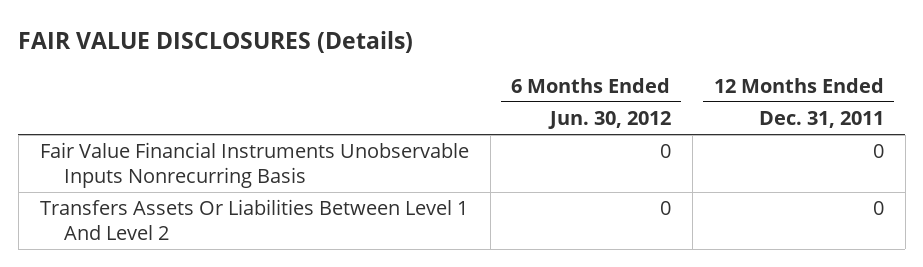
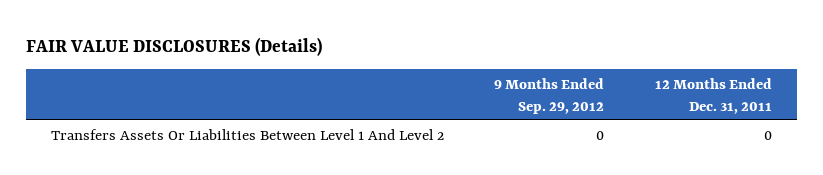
- | 6 Months Ended Jun. 30, 2012 | 12 Months Ended Dec. 31, 2011
+ | 9 Months Ended Sep. 29, 2012 | 12 Months Ended Dec. 31, 2011
- Fair Value Financial Instruments Unobservable Inputs Nonrecurring Basis | 0 | 0

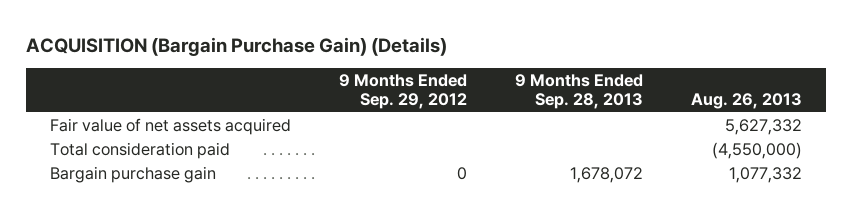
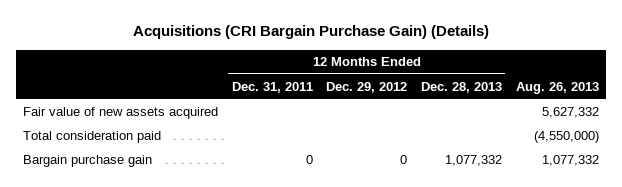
- ACQUISITION (Bargain Purchase Gain) (Details)
+ Acquisitions (CRI Bargain Purchase Gain) (Details)
- | 9 Months Ended Sep. 29, 2012 | 9 Months Ended Sep. 28, 2013 | Aug. 26, 2013
+ | 12 Months Ended Dec. 31, 2011 | 12 Months Ended Dec. 29, 2012 | 12 Months Ended Dec. 28, 2013 | Aug. 26, 2013
- Fair value of net assets acquired | | | 5,627,332
+ Fair value of new assets acquired | | | | 5,627,332

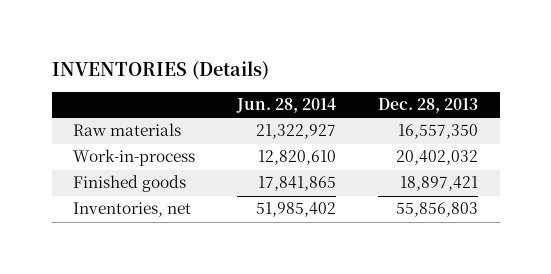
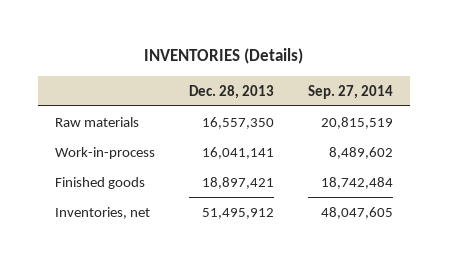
- | Jun. 28, 2014 | Dec. 28, 2013
+ | Dec. 28, 2013 | Sep. 27, 2014
- Work-in-process | 12,820,610 | 20,402,032
+ Work-in-process | 16,041,141 | 8,489,602
- Inventories, net | 51,985,402 | 55,856,803
+ Inventories, net | 51,495,912 | 48,047,605

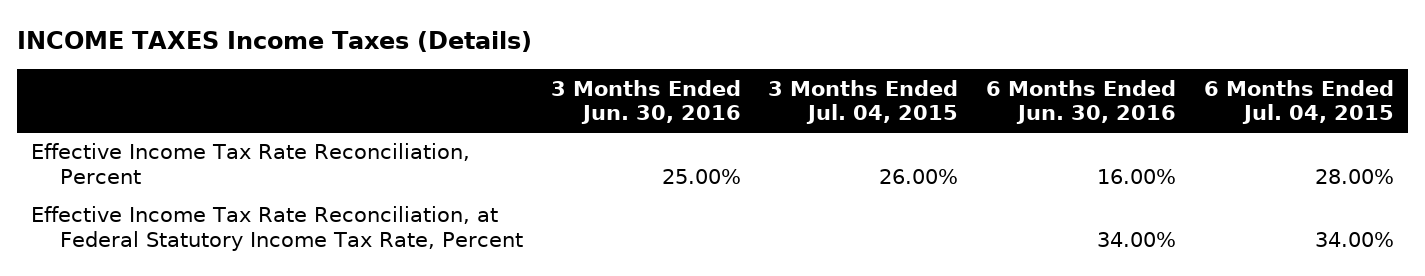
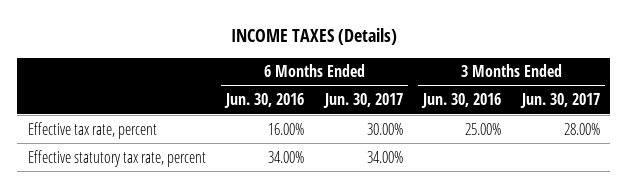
- INCOME TAXES Income Taxes (Details)
+ INCOME TAXES (Details)
- | 3 Months Ended Jun. 30, 2016 | 3 Months Ended Jul. 04, 2015 | 6 Months Ended Jun. 30, 2016 | 6 Months Ended Jul. 04, 2015
+ | 6 Months Ended Jun. 30, 2016 | 6 Months Ended Jun. 30, 2017 | 3 Months Ended Jun. 30, 2016 | 3 Months Ended Jun. 30, 2017
- Effective Income Tax Rate Reconciliation, Percent | 25.00% | 26.00% | 16.00% | 28.00%
- Effective Income Tax Rate Reconciliation, at Federal Statutory Income Tax Rate, Percent | | | 34.00% | 34.00%
+ Effective tax rate, percent | 16.00% | 30.00% | 25.00% | 28.00%
+ Effective statutory tax rate, percent | 34.00% | 34.00% | |

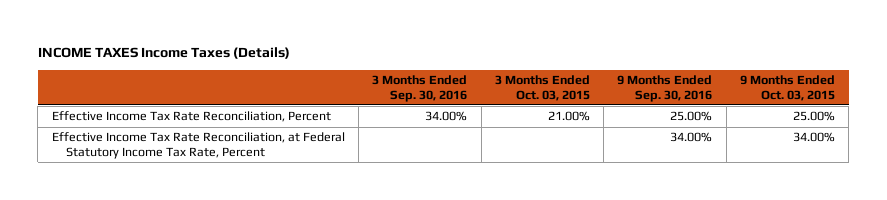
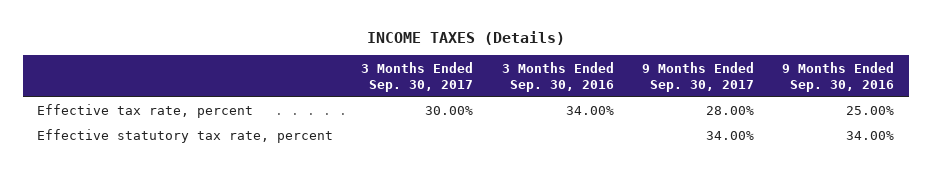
- INCOME TAXES Income Taxes (Details)
+ INCOME TAXES (Details)
- | 3 Months Ended Sep. 30, 2016 | 3 Months Ended Oct. 03, 2015 | 9 Months Ended Sep. 30, 2016 | 9 Months Ended Oct. 03, 2015
+ | 3 Months Ended Sep. 30, 2017 | 3 Months Ended Sep. 30, 2016 | 9 Months Ended Sep. 30, 2017 | 9 Months Ended Sep. 30, 2016
- Effective Income Tax Rate Reconciliation, Percent | 34.00% | 21.00% | 25.00% | 25.00%
- Effective Income Tax Rate Reconciliation, at Federal Statutory Income Tax Rate, Percent | | | 34.00% | 34.00%
+ Effective tax rate, percent | 30.00% | 34.00% | 28.00% | 25.00%
+ Effective statutory tax rate, percent | | | 34.00% | 34.00%

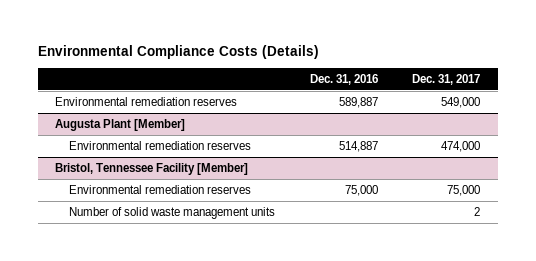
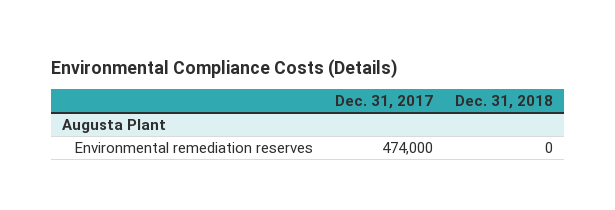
- | Dec. 31, 2016 | Dec. 31, 2017
+ | Dec. 31, 2017 | Dec. 31, 2018
- Environmental remediation reserves | 589,887 | 549,000
- Augusta Plant [Member]
+ Augusta Plant
- Bristol, Tennessee Facility [Member]
- Environmental remediation reserves | 75,000 | 75,000
- Number of solid waste management units | | 2

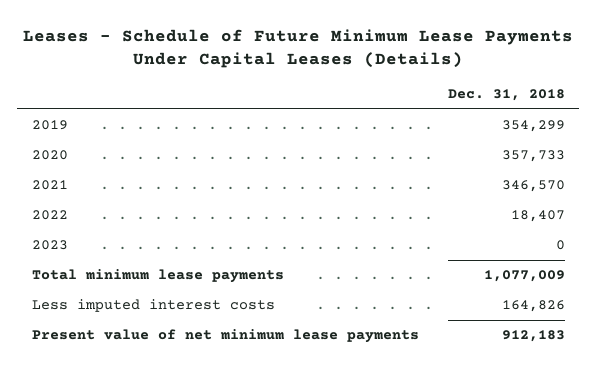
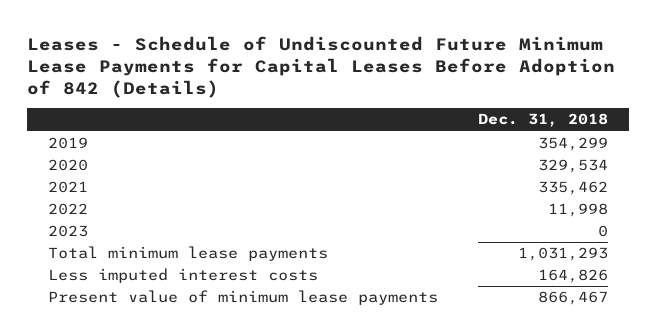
- Leases - Schedule of Future Minimum Lease Payments Under Capital Leases (Details)
+ Leases - Schedule of Undiscounted Future Minimum Lease Payments for Capital Leases Before Adoption of 842 (Details)
- 2020 | 357,733
- 2021 | 346,570
- 2022 | 18,407
+ 2020 | 329,534
+ 2021 | 335,462
+ 2022 | 11,998
- Total minimum lease payments | 1,077,009
+ Total minimum lease payments | 1,031,293
- Present value of net minimum lease payments | 912,183
+ Present value of minimum lease payments | 866,467

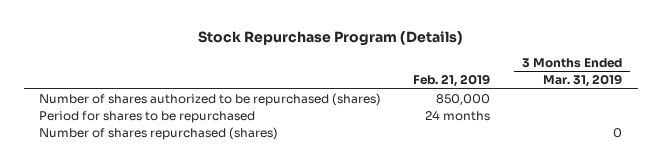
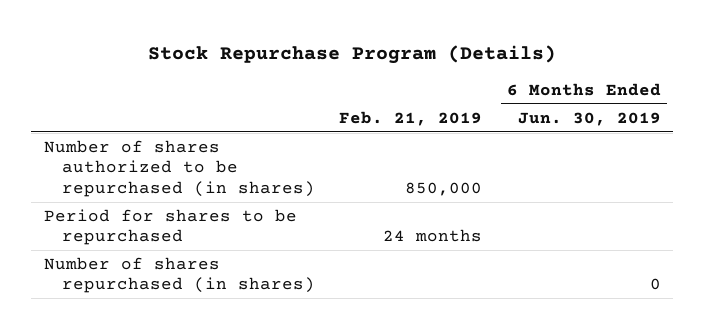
- | Feb. 21, 2019 | 3 Months Ended Mar. 31, 2019
+ | Feb. 21, 2019 | 6 Months Ended Jun. 30, 2019
- Number of shares authorized to be repurchased (shares) | 850,000 |
+ Number of shares authorized to be repurchased (in shares) | 850,000 |
- Number of shares repurchased (shares) | | 0
+ Number of shares repurchased (in shares) | | 0

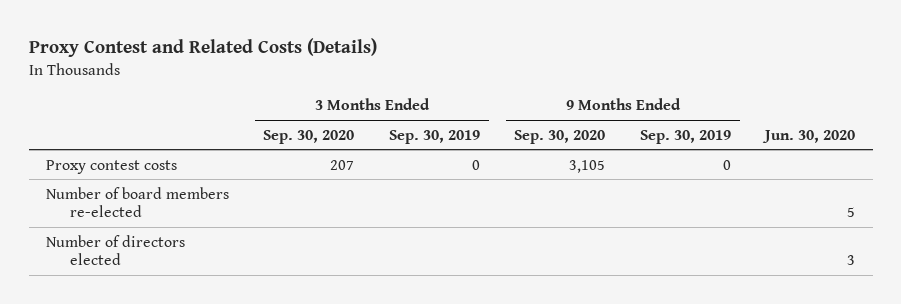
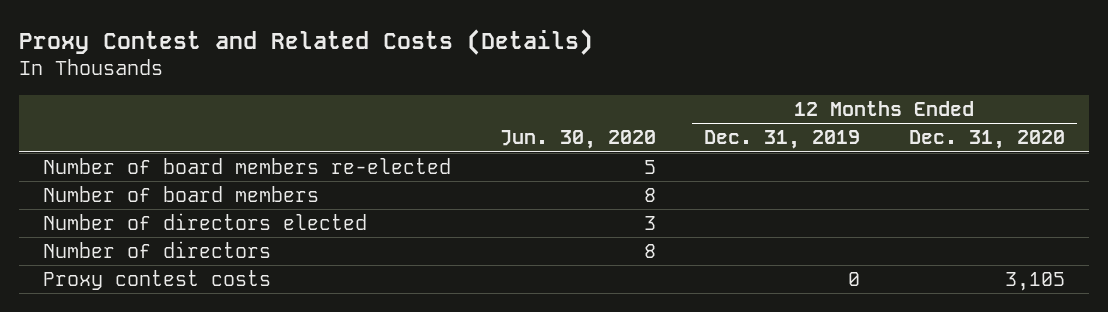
- | 3 Months Ended Sep. 30, 2020 | 3 Months Ended Sep. 30, 2019 | 9 Months Ended Sep. 30, 2020 | 9 Months Ended Sep. 30, 2019 | Jun. 30, 2020
+ | Jun. 30, 2020 | 12 Months Ended Dec. 31, 2019 | 12 Months Ended Dec. 31, 2020
+ Number of board members | 8 | |
+ Number of directors | 8 | |
moved down: Proxy contest costs | | 0 | 3,105

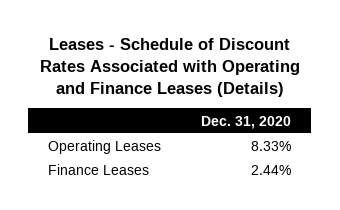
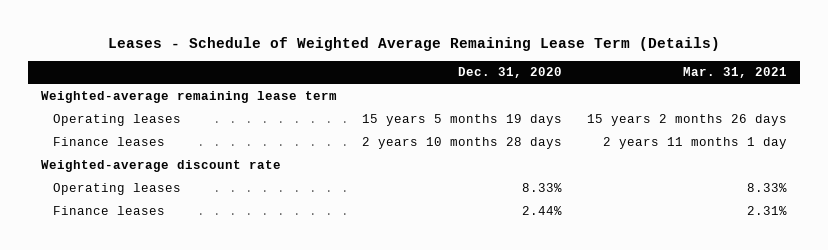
- Leases - Schedule of Discount Rates Associated with Operating and Finance Leases (Details)
+ Leases - Schedule of Weighted Average Remaining Lease Term (Details)
- | Dec. 31, 2020
+ | Dec. 31, 2020 | Mar. 31, 2021
- Operating Leases | 8.33%
- Finance Leases | 2.44%
+ Weighted-average remaining lease term
+ Operating leases | 15 years 5 months 19 days | 15 years 2 months 26 days
+ Finance leases | 2 years 10 months 28 days | 2 years 11 months 1 day
+ Weighted-average discount rate
+ Operating leases | 8.33% | 8.33%
+ Finance leases | 2.44% | 2.31%

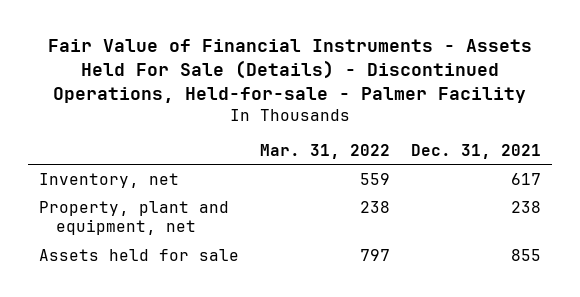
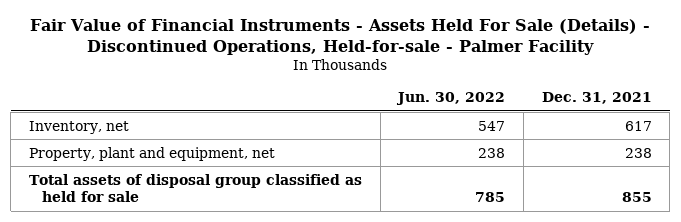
- | Mar. 31, 2022 | Dec. 31, 2021
+ | Jun. 30, 2022 | Dec. 31, 2021
- Assets held for sale | 797 | 855
+ Total assets of disposal group classified as held for sale | 785 | 855

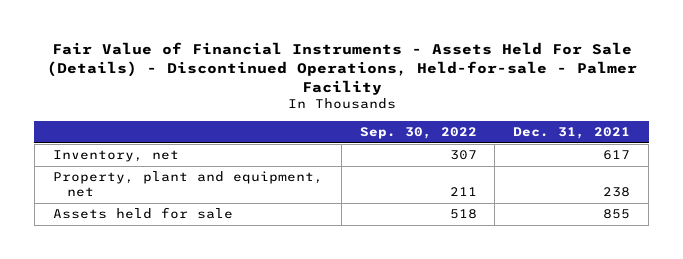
- | Jun. 30, 2022 | Dec. 31, 2021
+ | Sep. 30, 2022 | Dec. 31, 2021
- Total assets of disposal group classified as held for sale | 785 | 855
+ Assets held for sale | 518 | 855

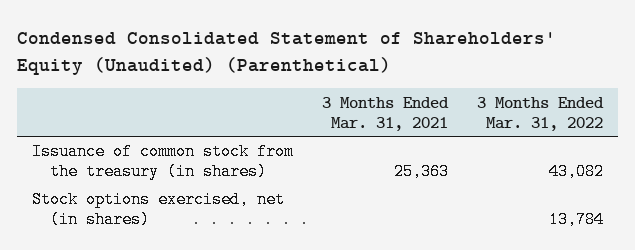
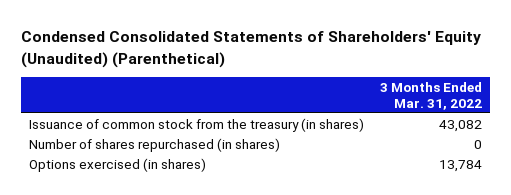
- Condensed Consolidated Statement of Shareholders' Equity (Unaudited) (Parenthetical)
+ Condensed Consolidated Statements of Shareholders' Equity (Unaudited) (Parenthetical)
- | 3 Months Ended Mar. 31, 2021 | 3 Months Ended Mar. 31, 2022
+ | 3 Months Ended Mar. 31, 2022
- Stock options exercised, net (in shares) | | 13,784
+ Number of shares repurchased (in shares) | 0
+ Options exercised (in shares) | 13,784

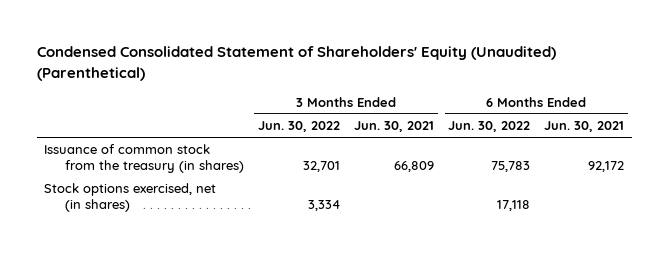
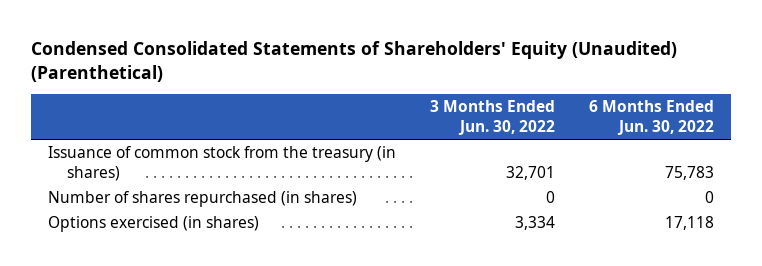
- Condensed Consolidated Statement of Shareholders' Equity (Unaudited) (Parenthetical)
+ Condensed Consolidated Statements of Shareholders' Equity (Unaudited) (Parenthetical)
- | 3 Months Ended Jun. 30, 2022 | 3 Months Ended Jun. 30, 2021 | 6 Months Ended Jun. 30, 2022 | 6 Months Ended Jun. 30, 2021
+ | 3 Months Ended Jun. 30, 2022 | 6 Months Ended Jun. 30, 2022
- Stock options exercised, net (in shares) | 3,334 | | 17,118 |
+ Number of shares repurchased (in shares) | 0 | 0
+ Options exercised (in shares) | 3,334 | 17,118

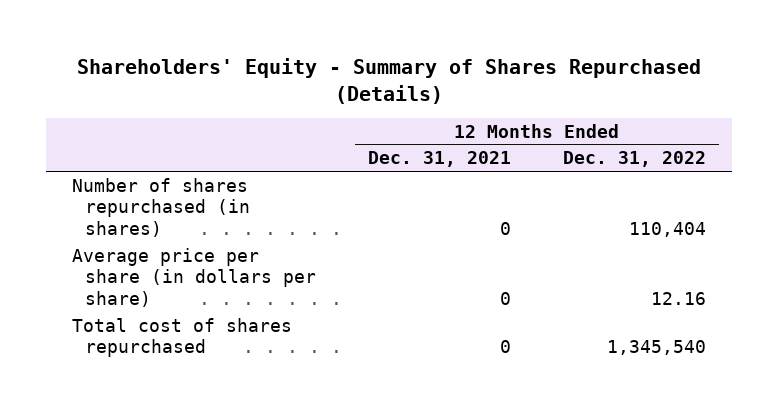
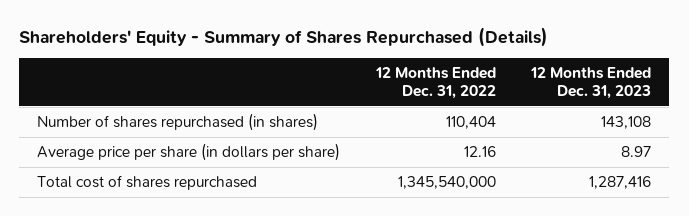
- | 12 Months Ended Dec. 31, 2021 | 12 Months Ended Dec. 31, 2022
+ | 12 Months Ended Dec. 31, 2022 | 12 Months Ended Dec. 31, 2023
- Total cost of shares repurchased | 0 | 1,345,540
+ Total cost of shares repurchased | 1,345,540,000 | 1,287,416

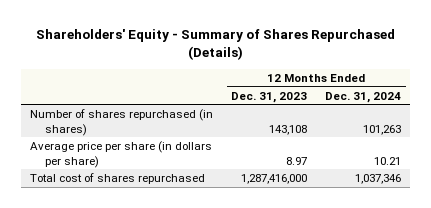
- | 12 Months Ended Dec. 31, 2022 | 12 Months Ended Dec. 31, 2023
+ | 12 Months Ended Dec. 31, 2023 | 12 Months Ended Dec. 31, 2024
- Total cost of shares repurchased | 1,345,540,000 | 1,287,416
+ Total cost of shares repurchased | 1,287,416,000 | 1,037,346

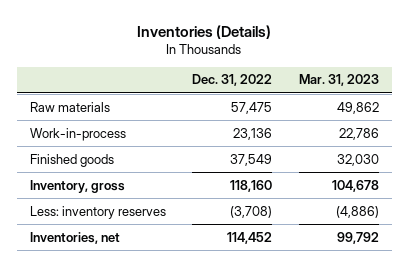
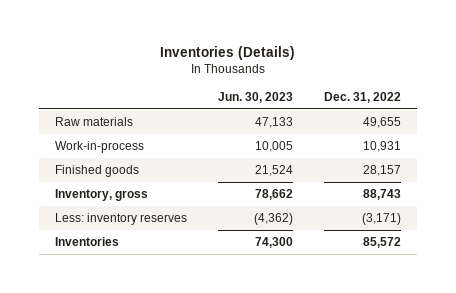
- | Dec. 31, 2022 | Mar. 31, 2023
+ | Jun. 30, 2023 | Dec. 31, 2022
- Raw materials | 57,475 | 49,862
- Work-in-process | 23,136 | 22,786
- Finished goods | 37,549 | 32,030
- Inventory, gross | 118,160 | 104,678
- Less: inventory reserves | (3,708) | (4,886)
- Inventories, net | 114,452 | 99,792
+ Raw materials | 47,133 | 49,655
+ Work-in-process | 10,005 | 10,931
+ Finished goods | 21,524 | 28,157
+ Inventory, gross | 78,662 | 88,743
+ Less: inventory reserves | (4,362) | (3,171)
+ Inventories | 74,300 | 85,572

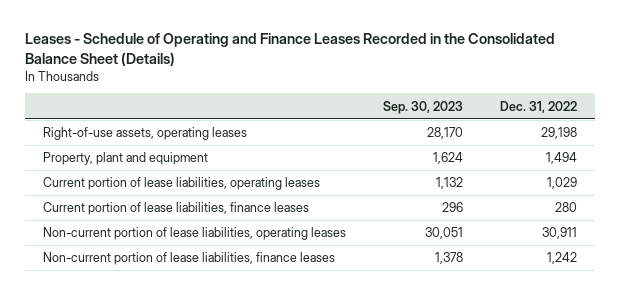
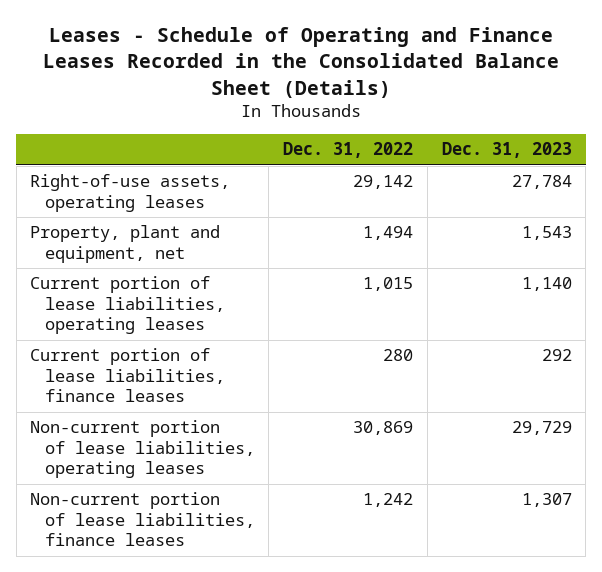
- | Sep. 30, 2023 | Dec. 31, 2022
+ | Dec. 31, 2022 | Dec. 31, 2023
- Right-of-use assets, operating leases | 28,170 | 29,198
- Property, plant and equipment | 1,624 | 1,494
- Current portion of lease liabilities, operating leases | 1,132 | 1,029
+ Right-of-use assets, operating leases | 29,142 | 27,784
+ Property, plant and equipment, net | 1,494 | 1,543
+ Current portion of lease liabilities, operating leases | 1,015 | 1,140
- Non-current portion of lease liabilities, operating leases | 30,051 | 30,911
+ Non-current portion of lease liabilities, operating leases | 30,869 | 29,729

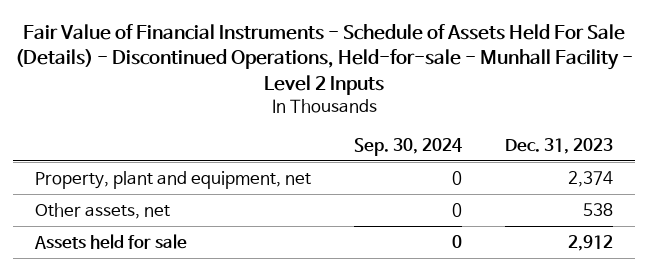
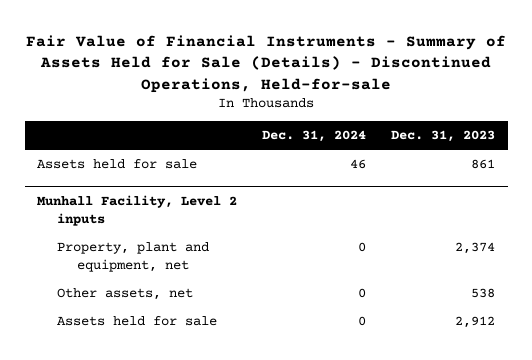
- Fair Value of Financial Instruments - Schedule of Assets Held For Sale (Details) - Discontinued Operations, Held-for-sale - Munhall Facility - Level 2 Inputs
+ Fair Value of Financial Instruments - Summary of Assets Held for Sale (Details) - Discontinued Operations, Held-for-sale
- | Sep. 30, 2024 | Dec. 31, 2023
+ | Dec. 31, 2024 | Dec. 31, 2023
+ Assets held for sale | 46 | 861
+ Munhall Facility, Level 2 inputs

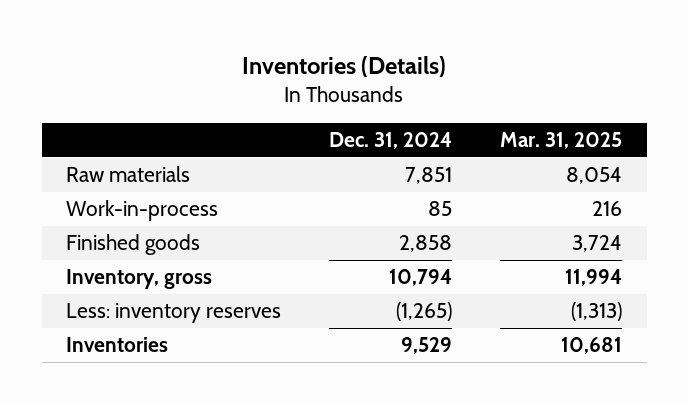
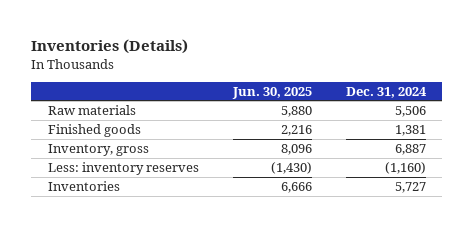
- | Dec. 31, 2024 | Mar. 31, 2025
+ | Jun. 30, 2025 | Dec. 31, 2024
- Raw materials | 7,851 | 8,054
- Work-in-process | 85 | 216
- Finished goods | 2,858 | 3,724
- Inventory, gross | 10,794 | 11,994
- Less: inventory reserves | (1,265) | (1,313)
- Inventories | 9,529 | 10,681
+ Raw materials | 5,880 | 5,506
+ Finished goods | 2,216 | 1,381
+ Inventory, gross | 8,096 | 6,887
+ Less: inventory reserves | (1,430) | (1,160)
+ Inventories | 6,666 | 5,727

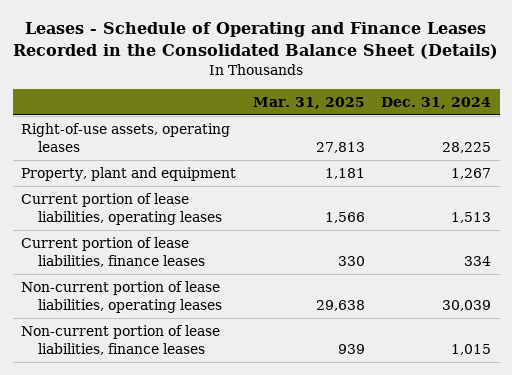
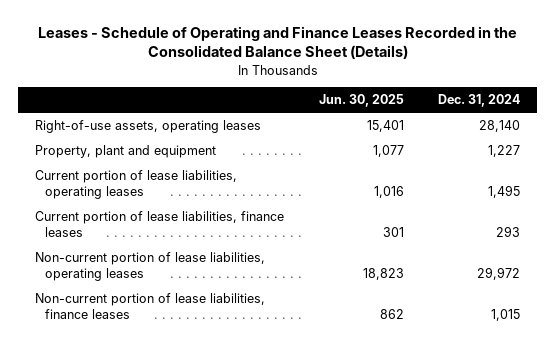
- | Mar. 31, 2025 | Dec. 31, 2024
+ | Jun. 30, 2025 | Dec. 31, 2024
- Right-of-use assets, operating leases | 27,813 | 28,225
- Property, plant and equipment | 1,181 | 1,267
- Current portion of lease liabilities, operating leases | 1,566 | 1,513
- Current portion of lease liabilities, finance leases | 330 | 334
- Non-current portion of lease liabilities, operating leases | 29,638 | 30,039
+ Right-of-use assets, operating leases | 15,401 | 28,140
+ Property, plant and equipment | 1,077 | 1,227
+ Current portion of lease liabilities, operating leases | 1,016 | 1,495
+ Current portion of lease liabilities, finance leases | 301 | 293
+ Non-current portion of lease liabilities, operating leases | 18,823 | 29,972

